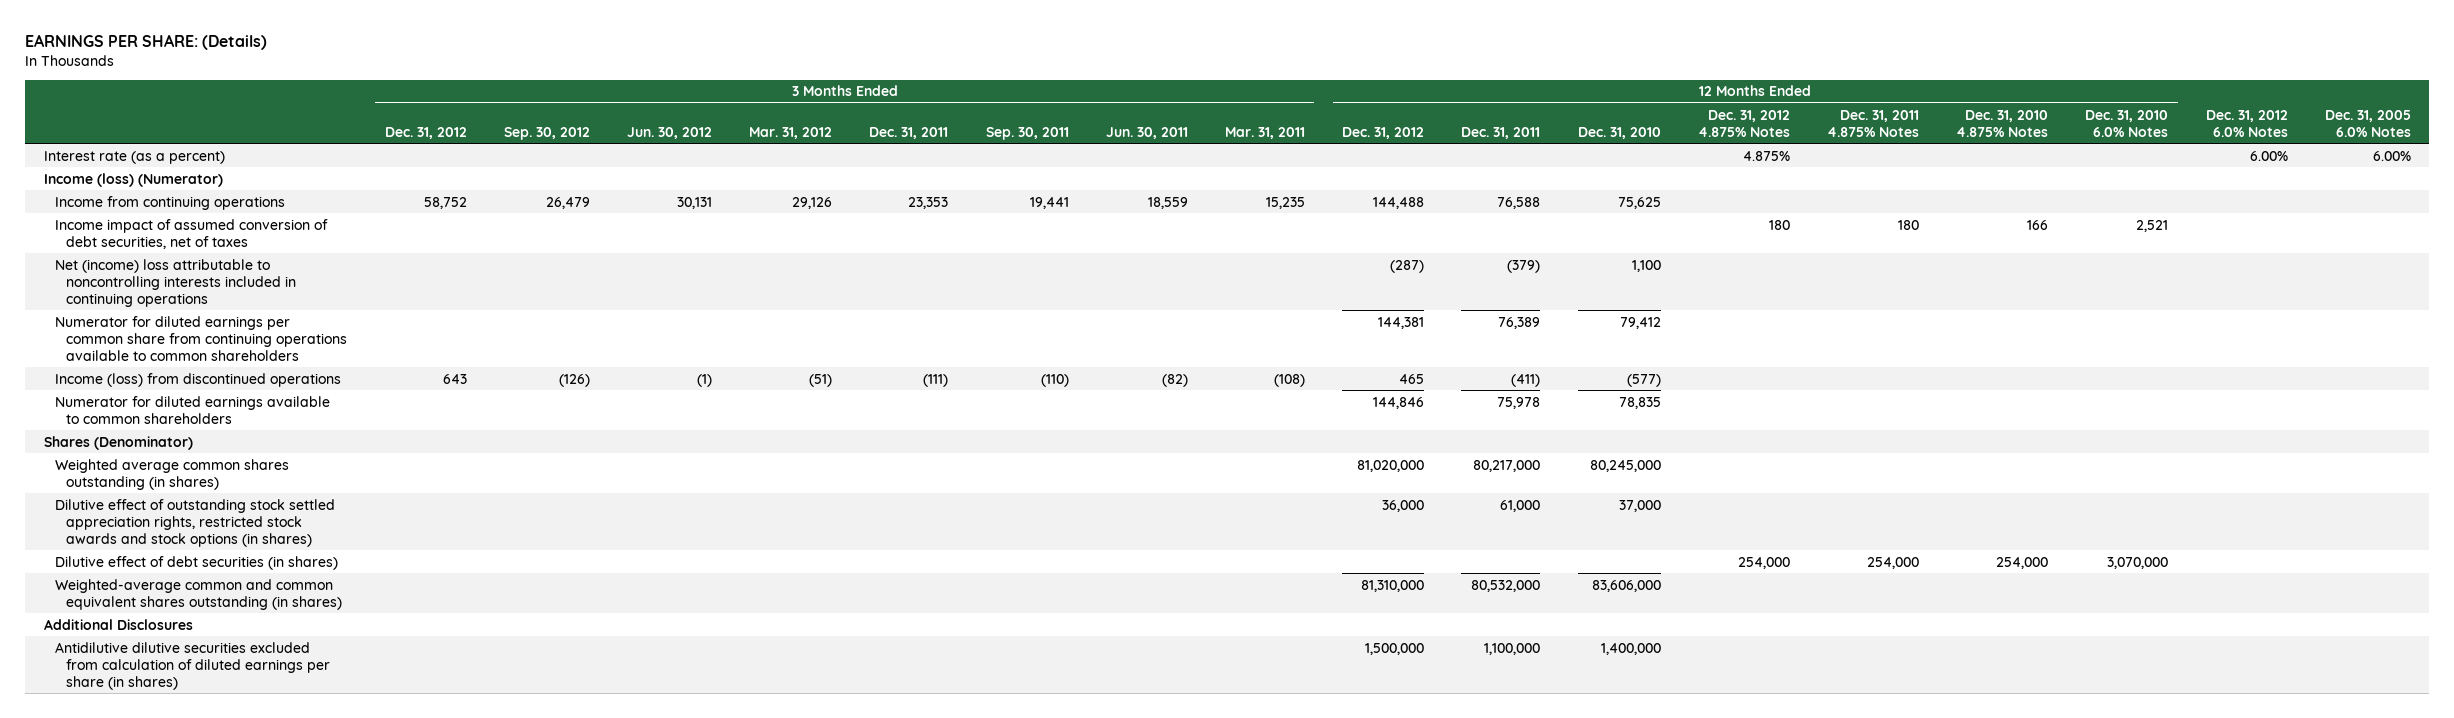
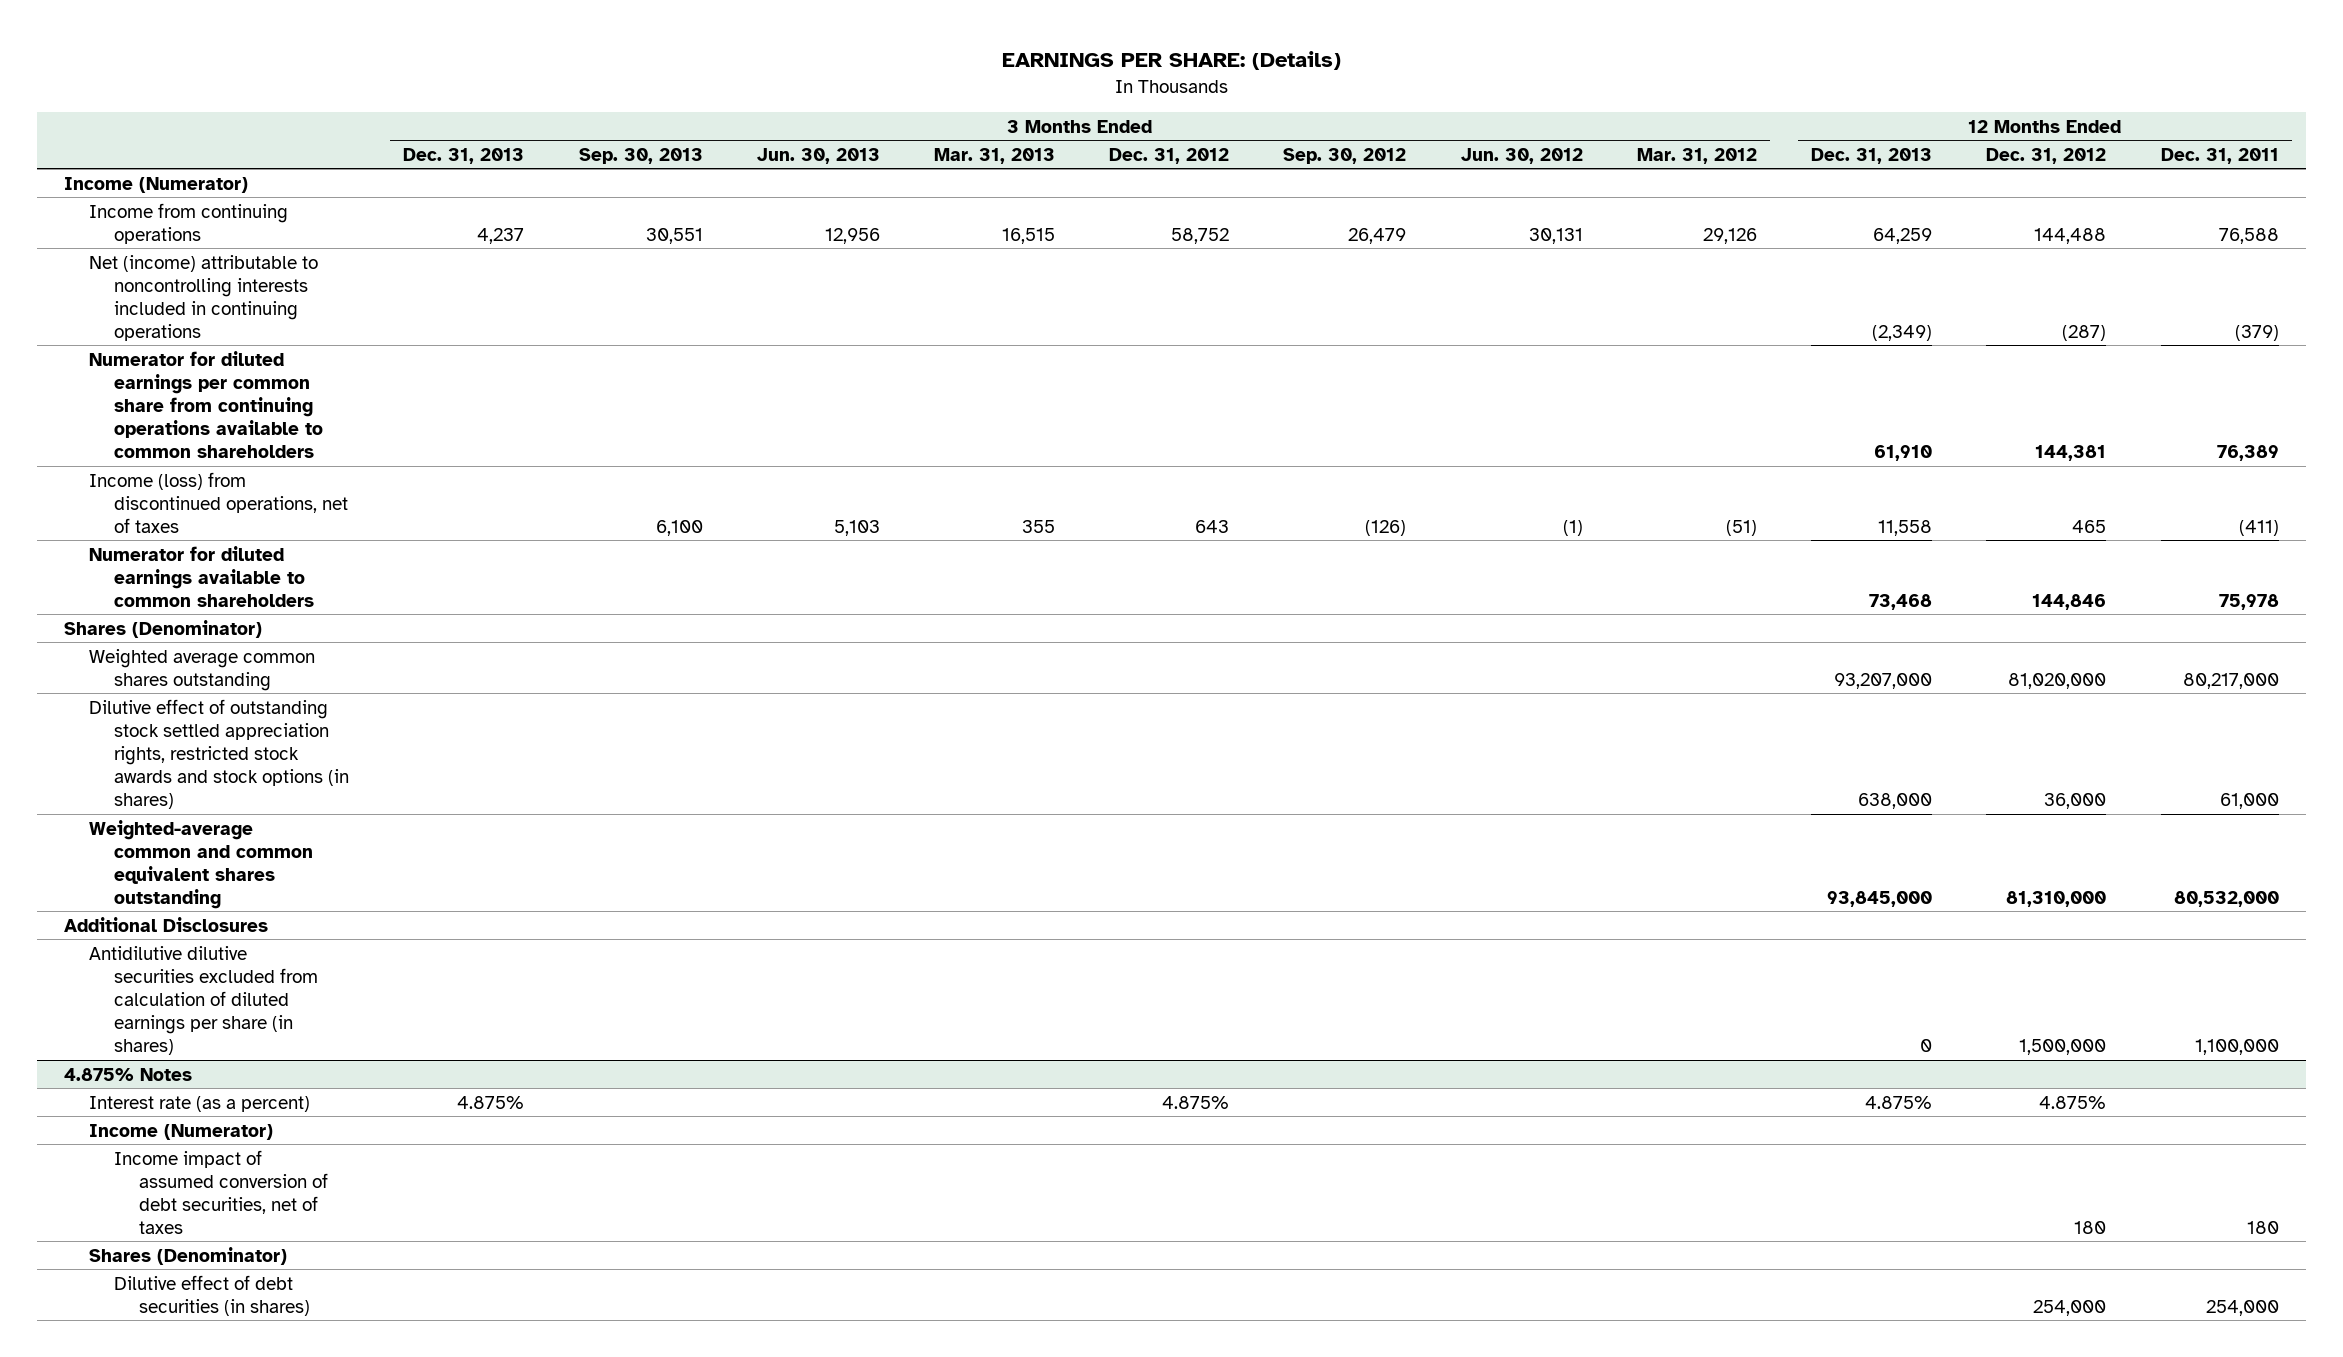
- | 3 Months Ended Dec. 31, 2012 | 3 Months Ended Sep. 30, 2012 | 3 Months Ended Jun. 30, 2012 | 3 Months Ended Mar. 31, 2012 | 3 Months Ended Dec. 31, 2011 | 3 Months Ended Sep. 30, 2011 | 3 Months Ended Jun. 30, 2011 | 3 Months Ended Mar. 31, 2011 | 12 Months Ended Dec. 31, 2012 | 12 Months Ended Dec. 31, 2011 | 12 Months Ended Dec. 31, 2010 | 12 Months Ended Dec. 31, 2012 4.875% Notes | 12 Months Ended Dec. 31, 2011 4.875% Notes | 12 Months Ended Dec. 31, 2010 4.875% Notes | 12 Months Ended Dec. 31, 2010 6.0% Notes | Dec. 31, 2012 6.0% Notes | Dec. 31, 2005 6.0% Notes
+ | 3 Months Ended Dec. 31, 2013 | 3 Months Ended Sep. 30, 2013 | 3 Months Ended Jun. 30, 2013 | 3 Months Ended Mar. 31, 2013 | 3 Months Ended Dec. 31, 2012 | 3 Months Ended Sep. 30, 2012 | 3 Months Ended Jun. 30, 2012 | 3 Months Ended Mar. 31, 2012 | 12 Months Ended Dec. 31, 2013 | 12 Months Ended Dec. 31, 2012 | 12 Months Ended Dec. 31, 2011
- Interest rate (as a percent) | | | | | | | | | | | | 4.875% | | | | 6.00% | 6.00%
- Income (loss) (Numerator)
+ Income (Numerator)
- Income impact of assumed conversion of debt securities, net of taxes | | | | | | | | | | | | 180 | 180 | 166 | 2,521 | |
- Net (income) loss attributable to noncontrolling interests included in continuing operations | | | | | | | | | (287) | (379) | 1,100 | | | | | |
+ Net (income) attributable to noncontrolling interests included in continuing operations | | | | | | | | | (2,349) | (287) | (379)
- Income (loss) from discontinued operations | 643 | (126) | (1) | (51) | (111) | (110) | (82) | (108) | 465 | (411) | (577) | | | | | |
+ Income (loss) from discontinued operations, net of taxes | | 6,100 | 5,103 | 355 | 643 | (126) | (1) | (51) | 11,558 | 465 | (411)
- Weighted average common shares outstanding (in shares) | | | | | | | | | 81,020,000 | 80,217,000 | 80,245,000 | | | | | |
+ Weighted average common shares outstanding | | | | | | | | | 93,207,000 | 81,020,000 | 80,217,000
- Dilutive effect of debt securities (in shares) | | | | | | | | | | | | 254,000 | 254,000 | 254,000 | 3,070,000 | |
- Weighted-average common and common equivalent shares outstanding (in shares) | | | | | | | | | 81,310,000 | 80,532,000 | 83,606,000 | | | | | |
+ Weighted-average common and common equivalent shares outstanding | | | | | | | | | 93,845,000 | 81,310,000 | 80,532,000
+ 4.875% Notes
+ Interest rate (as a percent) | 4.875% | | | | 4.875% | | | | 4.875% | 4.875% |
+ Income (Numerator)
+ Income impact of assumed conversion of debt securities, net of taxes | | | | | | | | | | 180 | 180
+ Shares (Denominator)
+ Dilutive effect of debt securities (in shares) | | | | | | | | | | 254,000 | 254,000

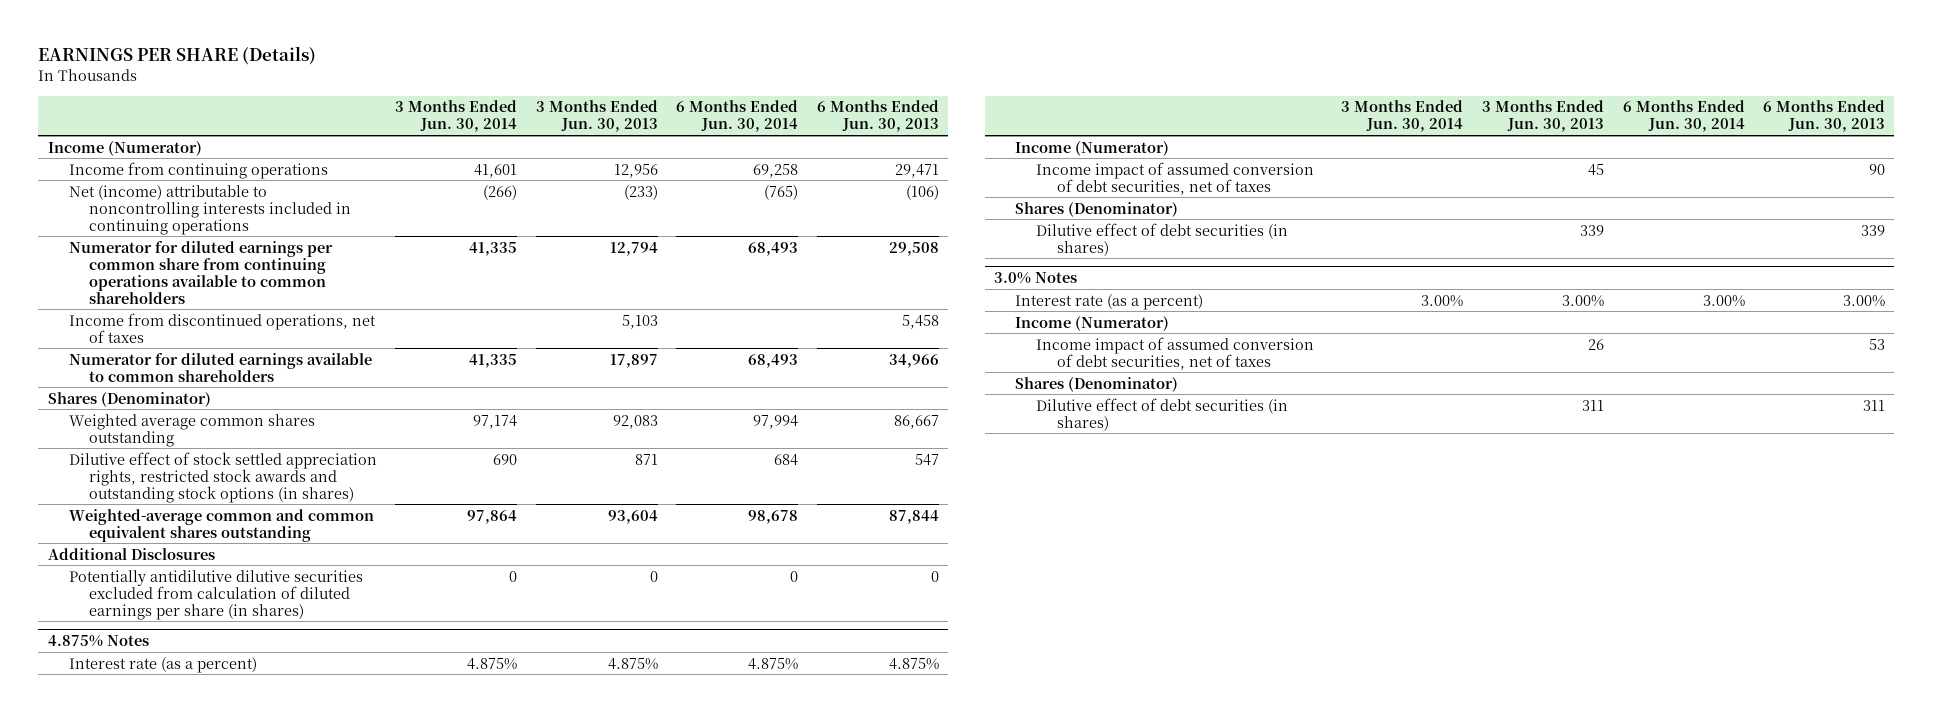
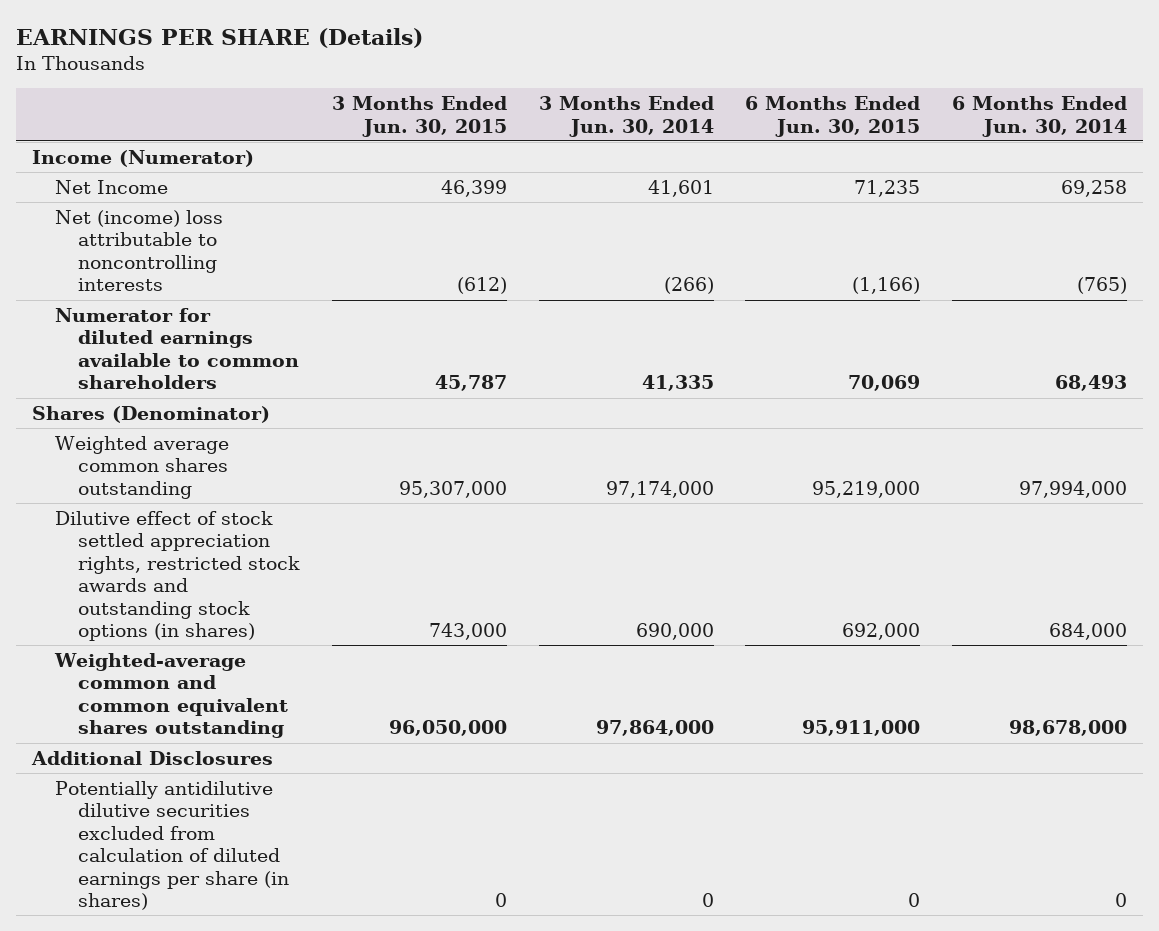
- | 3 Months Ended Jun. 30, 2014 | 3 Months Ended Jun. 30, 2013 | 6 Months Ended Jun. 30, 2014 | 6 Months Ended Jun. 30, 2013
+ | 3 Months Ended Jun. 30, 2015 | 3 Months Ended Jun. 30, 2014 | 6 Months Ended Jun. 30, 2015 | 6 Months Ended Jun. 30, 2014
- Income from continuing operations | 41,601 | 12,956 | 69,258 | 29,471
- Net (income) attributable to noncontrolling interests included in continuing operations | (266) | (233) | (765) | (106)
- Numerator for diluted earnings per common share from continuing operations available to common shareholders | 41,335 | 12,794 | 68,493 | 29,508
- Income from discontinued operations, net of taxes | | 5,103 | | 5,458
+ Net Income | 46,399 | 41,601 | 71,235 | 69,258
+ Net (income) loss attributable to noncontrolling interests | (612) | (266) | (1,166) | (765)
- Weighted average common shares outstanding | 97,174 | 92,083 | 97,994 | 86,667
- Dilutive effect of stock settled appreciation rights, restricted stock awards and outstanding stock options (in shares) | 690 | 871 | 684 | 547
- Weighted-average common and common equivalent shares outstanding | 97,864 | 93,604 | 98,678 | 87,844
+ Weighted average common shares outstanding | 95,307,000 | 97,174,000 | 95,219,000 | 97,994,000
+ Dilutive effect of stock settled appreciation rights, restricted stock awards and outstanding stock options (in shares) | 743,000 | 690,000 | 692,000 | 684,000
+ Weighted-average common and common equivalent shares outstanding | 96,050,000 | 97,864,000 | 95,911,000 | 98,678,000
- 4.875% Notes
- Interest rate (as a percent) | 4.875% | 4.875% | 4.875% | 4.875%
- Income (Numerator)
- Income impact of assumed conversion of debt securities, net of taxes | | 45 | | 90
- Shares (Denominator)
- Dilutive effect of debt securities (in shares) | | 339 | | 339
- 3.0% Notes
- Interest rate (as a percent) | 3.00% | 3.00% | 3.00% | 3.00%
- Income (Numerator)
- Income impact of assumed conversion of debt securities, net of taxes | | 26 | | 53
- Shares (Denominator)
- Dilutive effect of debt securities (in shares) | | 311 | | 311

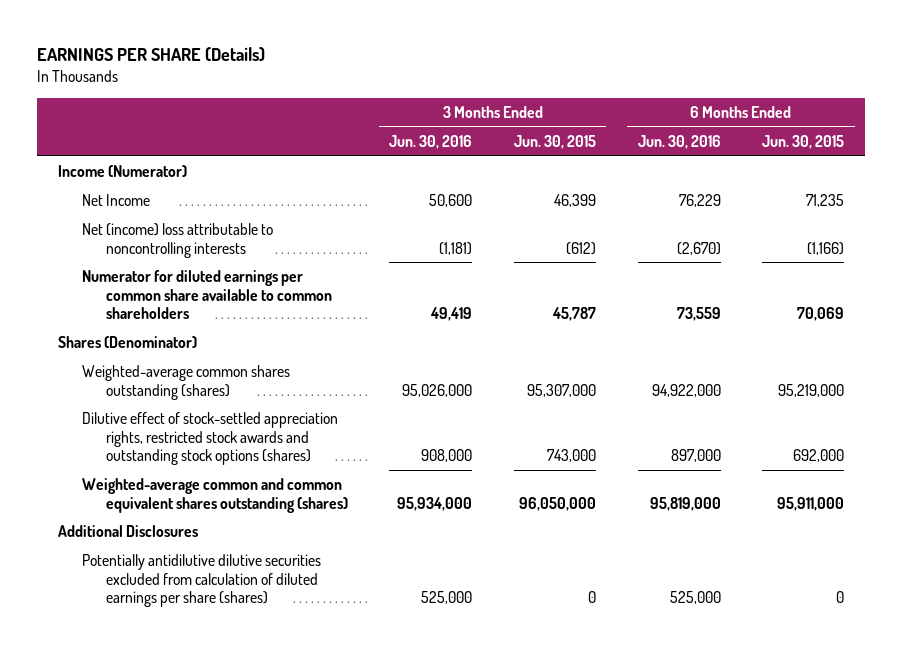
- | 3 Months Ended Jun. 30, 2015 | 3 Months Ended Jun. 30, 2014 | 6 Months Ended Jun. 30, 2015 | 6 Months Ended Jun. 30, 2014
+ | 3 Months Ended Jun. 30, 2016 | 3 Months Ended Jun. 30, 2015 | 6 Months Ended Jun. 30, 2016 | 6 Months Ended Jun. 30, 2015
- Numerator for diluted earnings available to common shareholders | 45,787 | 41,335 | 70,069 | 68,493
+ Numerator for diluted earnings per common share available to common shareholders | 49,419 | 45,787 | 73,559 | 70,069
- Weighted average common shares outstanding | 95,307,000 | 97,174,000 | 95,219,000 | 97,994,000
- Dilutive effect of stock settled appreciation rights, restricted stock awards and outstanding stock options (in shares) | 743,000 | 690,000 | 692,000 | 684,000
- Weighted-average common and common equivalent shares outstanding | 96,050,000 | 97,864,000 | 95,911,000 | 98,678,000
+ Weighted-average common shares outstanding (shares) | 95,026,000 | 95,307,000 | 94,922,000 | 95,219,000
+ Dilutive effect of stock-settled appreciation rights, restricted stock awards and outstanding stock options (shares) | 908,000 | 743,000 | 897,000 | 692,000
+ Weighted-average common and common equivalent shares outstanding (shares) | 95,934,000 | 96,050,000 | 95,819,000 | 95,911,000
- Potentially antidilutive dilutive securities excluded from calculation of diluted earnings per share (in shares) | 0 | 0 | 0 | 0
+ Potentially antidilutive dilutive securities excluded from calculation of diluted earnings per share (shares) | 525,000 | 0 | 525,000 | 0

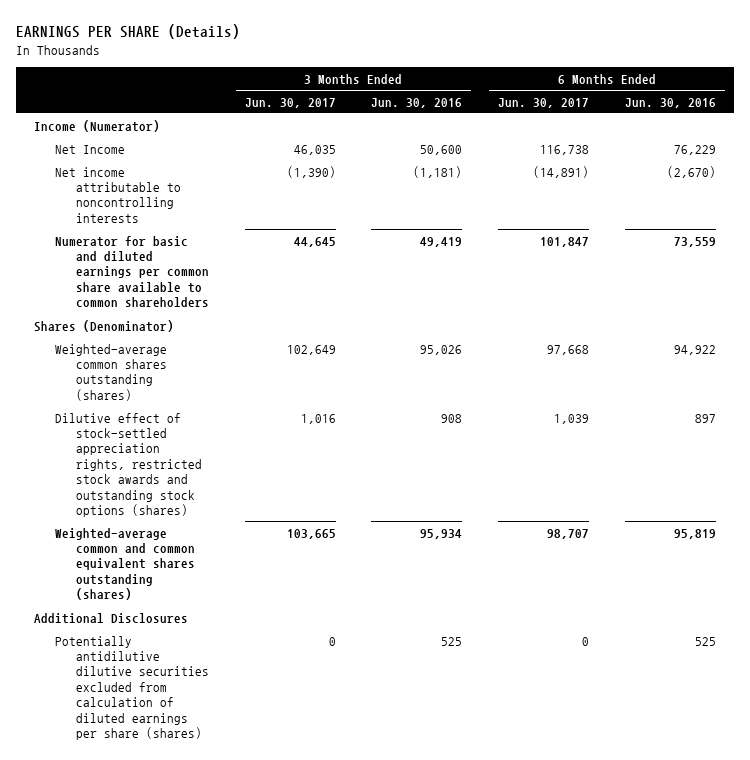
- | 3 Months Ended Jun. 30, 2016 | 3 Months Ended Jun. 30, 2015 | 6 Months Ended Jun. 30, 2016 | 6 Months Ended Jun. 30, 2015
+ | 3 Months Ended Jun. 30, 2017 | 3 Months Ended Jun. 30, 2016 | 6 Months Ended Jun. 30, 2017 | 6 Months Ended Jun. 30, 2016
- Net (income) loss attributable to noncontrolling interests | (1,181) | (612) | (2,670) | (1,166)
- Numerator for diluted earnings per common share available to common shareholders | 49,419 | 45,787 | 73,559 | 70,069
+ Net income attributable to noncontrolling interests | (1,390) | (1,181) | (14,891) | (2,670)
+ Numerator for basic and diluted earnings per common share available to common shareholders | 44,645 | 49,419 | 101,847 | 73,559
- Weighted-average common shares outstanding (shares) | 95,026,000 | 95,307,000 | 94,922,000 | 95,219,000
- Dilutive effect of stock-settled appreciation rights, restricted stock awards and outstanding stock options (shares) | 908,000 | 743,000 | 897,000 | 692,000
- Weighted-average common and common equivalent shares outstanding (shares) | 95,934,000 | 96,050,000 | 95,819,000 | 95,911,000
+ Weighted-average common shares outstanding (shares) | 102,649 | 95,026 | 97,668 | 94,922
+ Dilutive effect of stock-settled appreciation rights, restricted stock awards and outstanding stock options (shares) | 1,016 | 908 | 1,039 | 897
+ Weighted-average common and common equivalent shares outstanding (shares) | 103,665 | 95,934 | 98,707 | 95,819
- Potentially antidilutive dilutive securities excluded from calculation of diluted earnings per share (shares) | 525,000 | 0 | 525,000 | 0
+ Potentially antidilutive dilutive securities excluded from calculation of diluted earnings per share (shares) | 0 | 525 | 0 | 525

